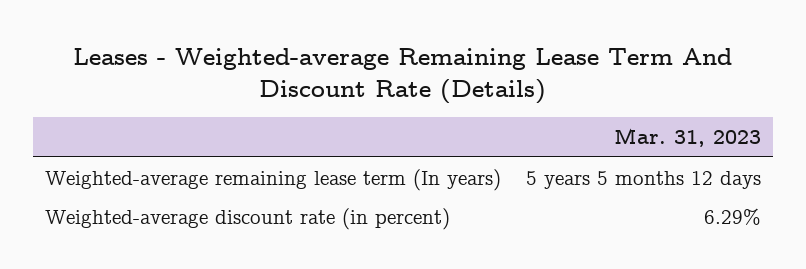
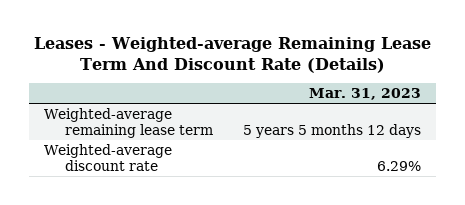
- Weighted-average remaining lease term (In years) | 5 years 5 months 12 days
- Weighted-average discount rate (in percent) | 6.29%
+ Weighted-average remaining lease term | 5 years 5 months 12 days
+ Weighted-average discount rate | 6.29%

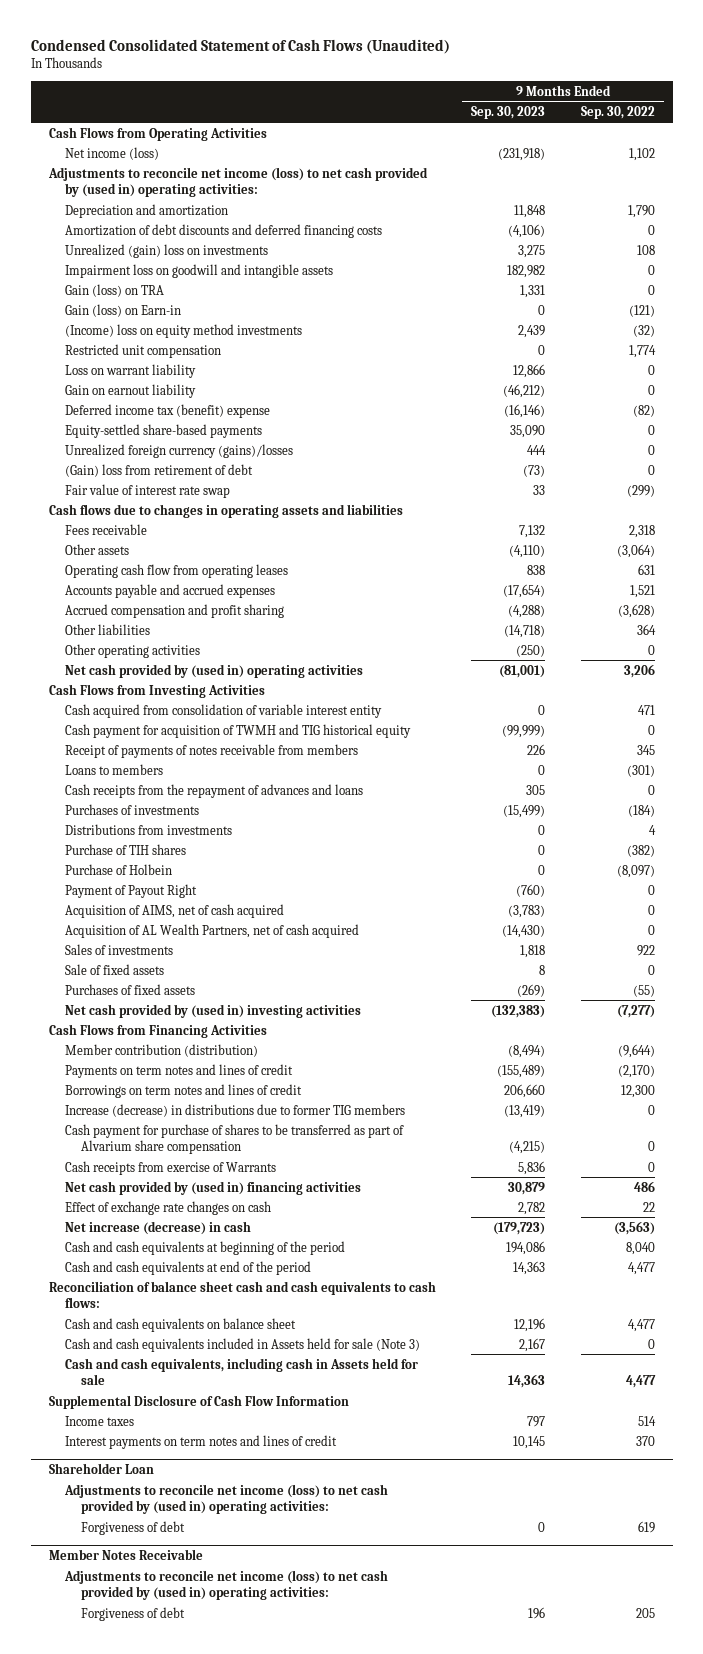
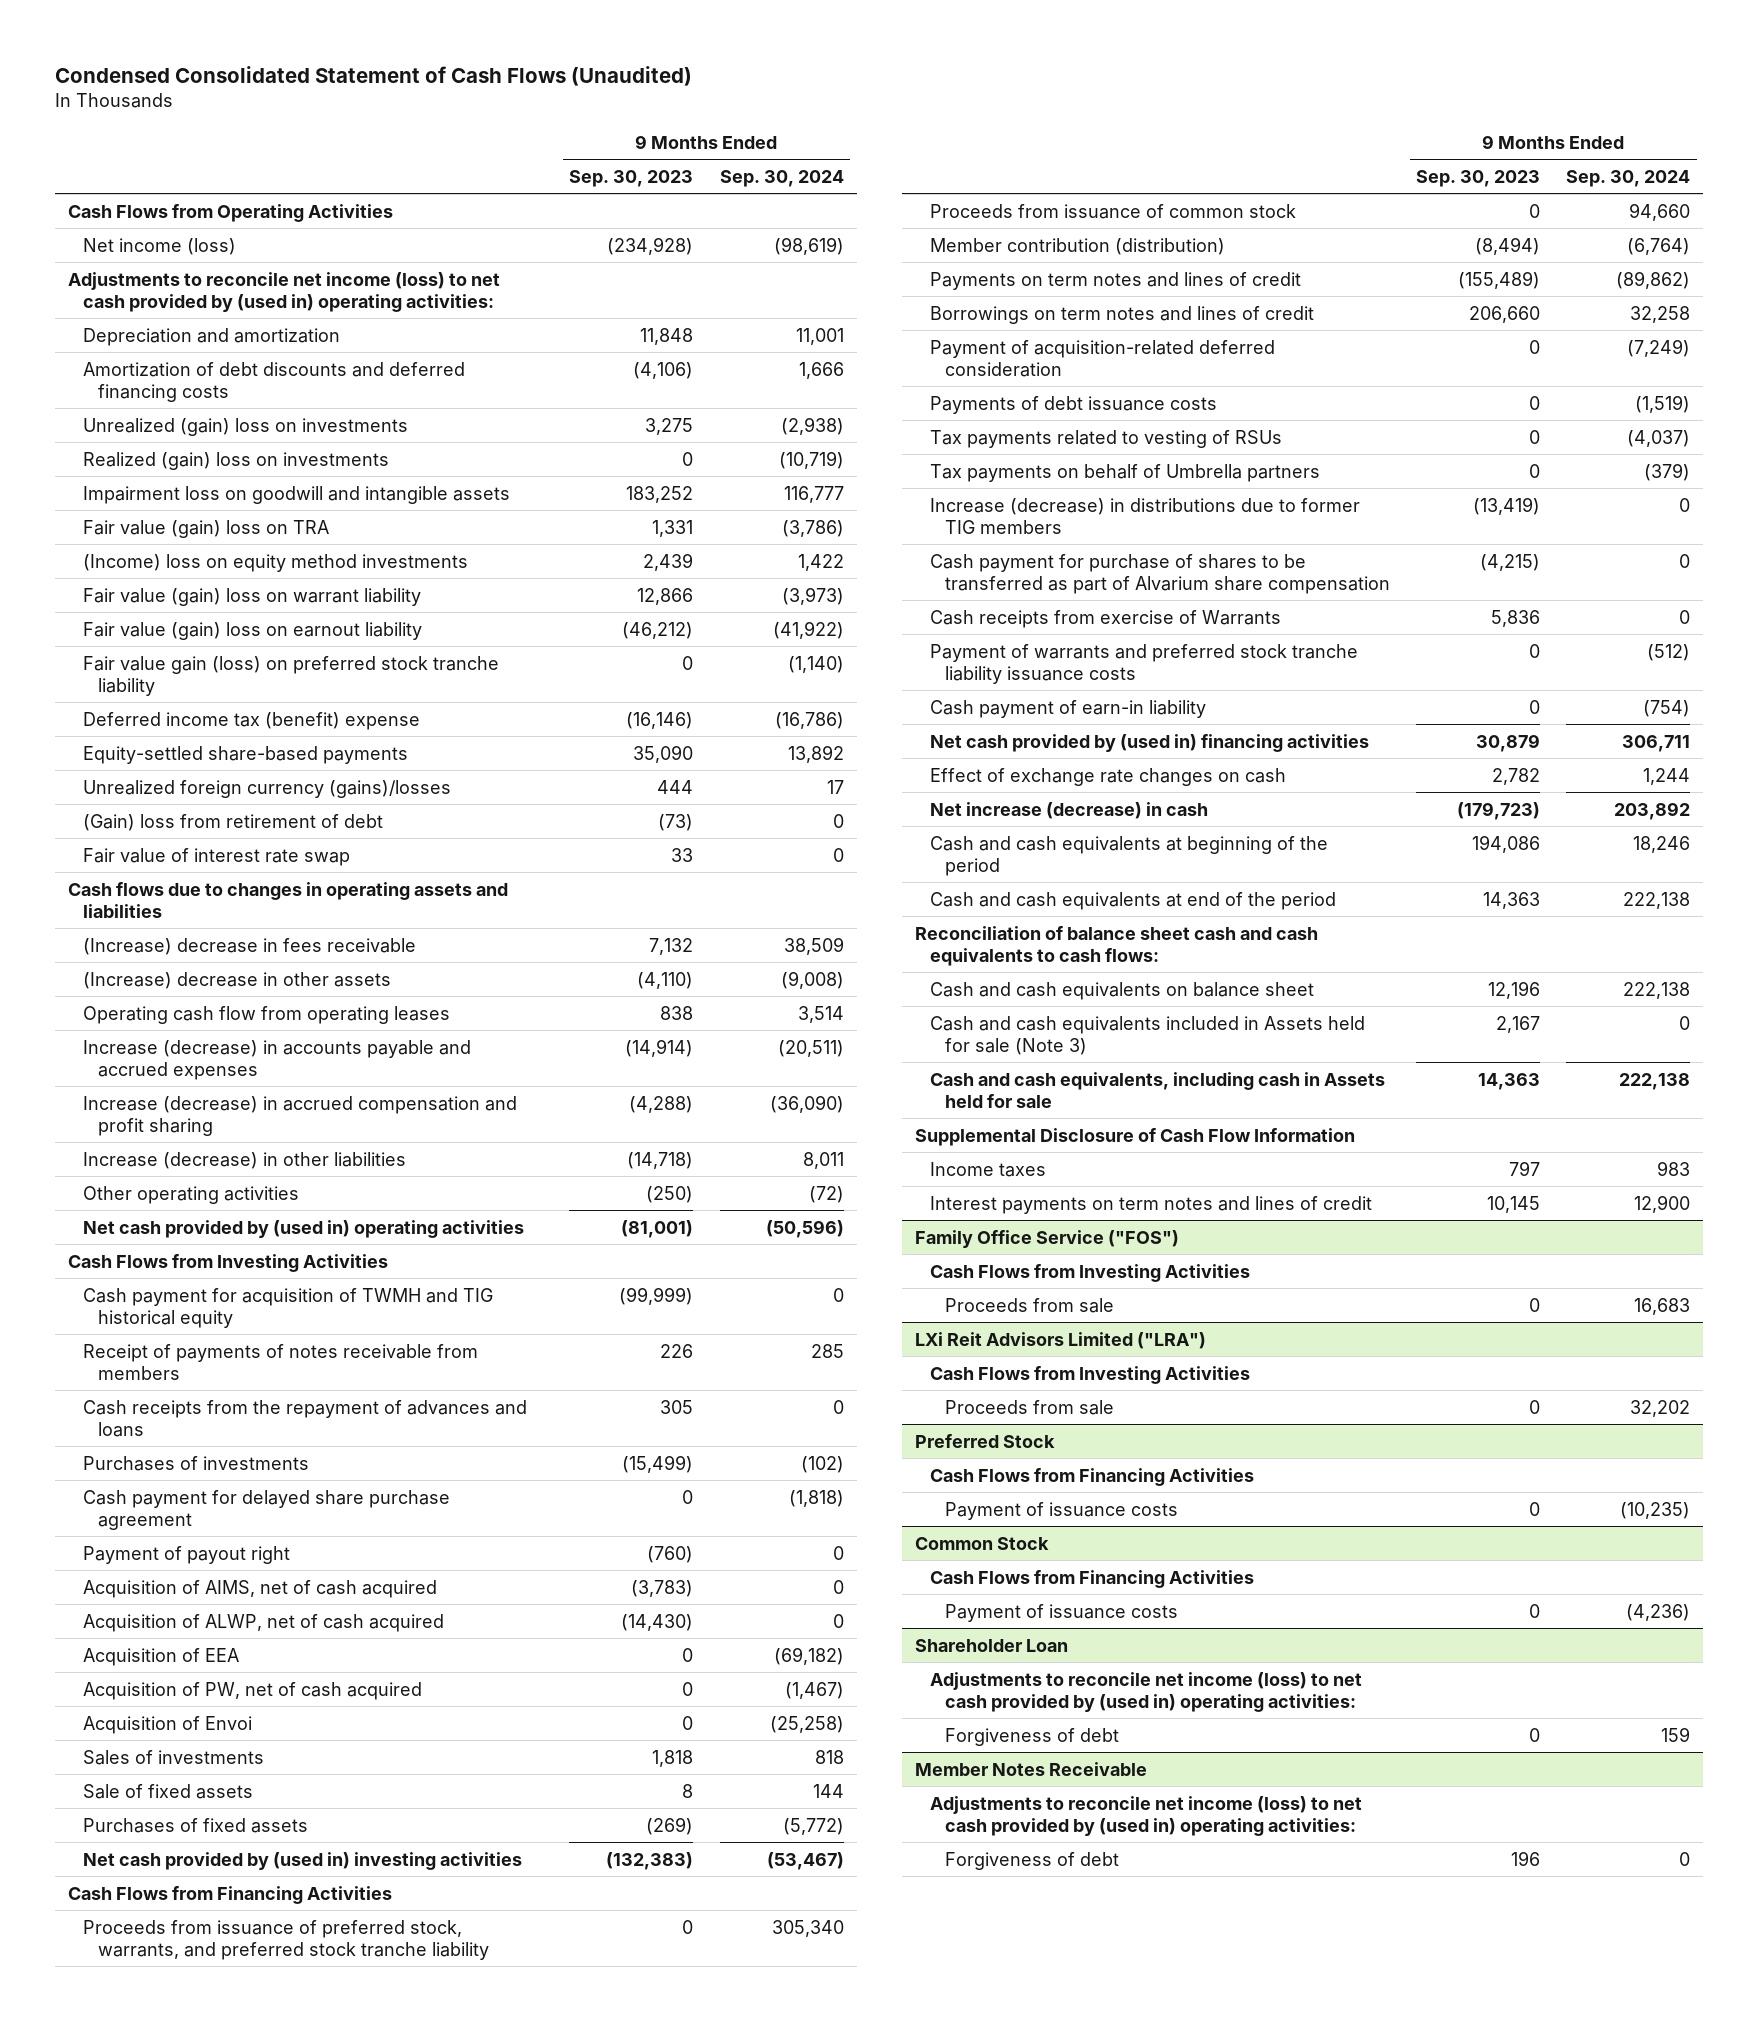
- | 9 Months Ended Sep. 30, 2023 | 9 Months Ended Sep. 30, 2022
+ | 9 Months Ended Sep. 30, 2023 | 9 Months Ended Sep. 30, 2024
- Net income (loss) | (231,918) | 1,102
+ Net income (loss) | (234,928) | (98,619)
- Impairment loss on goodwill and intangible assets | 182,982 | 0
- Gain (loss) on TRA | 1,331 | 0
- Gain (loss) on Earn-in | 0 | (121)
+ Realized (gain) loss on investments | 0 | (10,719)
+ Impairment loss on goodwill and intangible assets | 183,252 | 116,777
+ Fair value (gain) loss on TRA | 1,331 | (3,786)
- Restricted unit compensation | 0 | 1,774
- Loss on warrant liability | 12,866 | 0
- Gain on earnout liability | (46,212) | 0
+ Fair value (gain) loss on warrant liability | 12,866 | (3,973)
+ Fair value (gain) loss on earnout liability | (46,212) | (41,922)
+ Fair value gain (loss) on preferred stock tranche liability | 0 | (1,140)
- Fees receivable | 7,132 | 2,318
- Other assets | (4,110) | (3,064)
+ (Increase) decrease in fees receivable | 7,132 | 38,509
+ (Increase) decrease in other assets | (4,110) | (9,008)
- Accounts payable and accrued expenses | (17,654) | 1,521
- Accrued compensation and profit sharing | (4,288) | (3,628)
- Other liabilities | (14,718) | 364
+ Increase (decrease) in accounts payable and accrued expenses | (14,914) | (20,511)
+ Increase (decrease) in accrued compensation and profit sharing | (4,288) | (36,090)
+ Increase (decrease) in other liabilities | (14,718) | 8,011
- Cash acquired from consolidation of variable interest entity | 0 | 471
- Loans to members | 0 | (301)
- Distributions from investments | 0 | 4
- Purchase of TIH shares | 0 | (382)
- Purchase of Holbein | 0 | (8,097)
- Payment of Payout Right | (760) | 0
+ Cash payment for delayed share purchase agreement | 0 | (1,818)
+ Payment of payout right | (760) | 0
- Acquisition of AL Wealth Partners, net of cash acquired | (14,430) | 0
+ Acquisition of ALWP, net of cash acquired | (14,430) | 0
+ Acquisition of EEA | 0 | (69,182)
+ Acquisition of PW, net of cash acquired | 0 | (1,467)
+ Acquisition of Envoi | 0 | (25,258)
+ Proceeds from issuance of preferred stock, warrants, and preferred stock tranche liability | 0 | 305,340
+ Proceeds from issuance of common stock | 0 | 94,660
+ Payment of acquisition-related deferred consideration | 0 | (7,249)
+ Payments of debt issuance costs | 0 | (1,519)
+ Tax payments related to vesting of RSUs | 0 | (4,037)
+ Tax payments on behalf of Umbrella partners | 0 | (379)
+ Payment of warrants and preferred stock tranche liability issuance costs | 0 | (512)
+ Cash payment of earn-in liability | 0 | (754)
+ Family Office Service ("FOS")
+ Cash Flows from Investing Activities
+ Proceeds from sale | 0 | 16,683
+ LXi Reit Advisors Limited ("LRA")
+ Cash Flows from Investing Activities
+ Proceeds from sale | 0 | 32,202
+ Preferred Stock
+ Cash Flows from Financing Activities
+ Payment of issuance costs | 0 | (10,235)
+ Common Stock
+ Cash Flows from Financing Activities
+ Payment of issuance costs | 0 | (4,236)

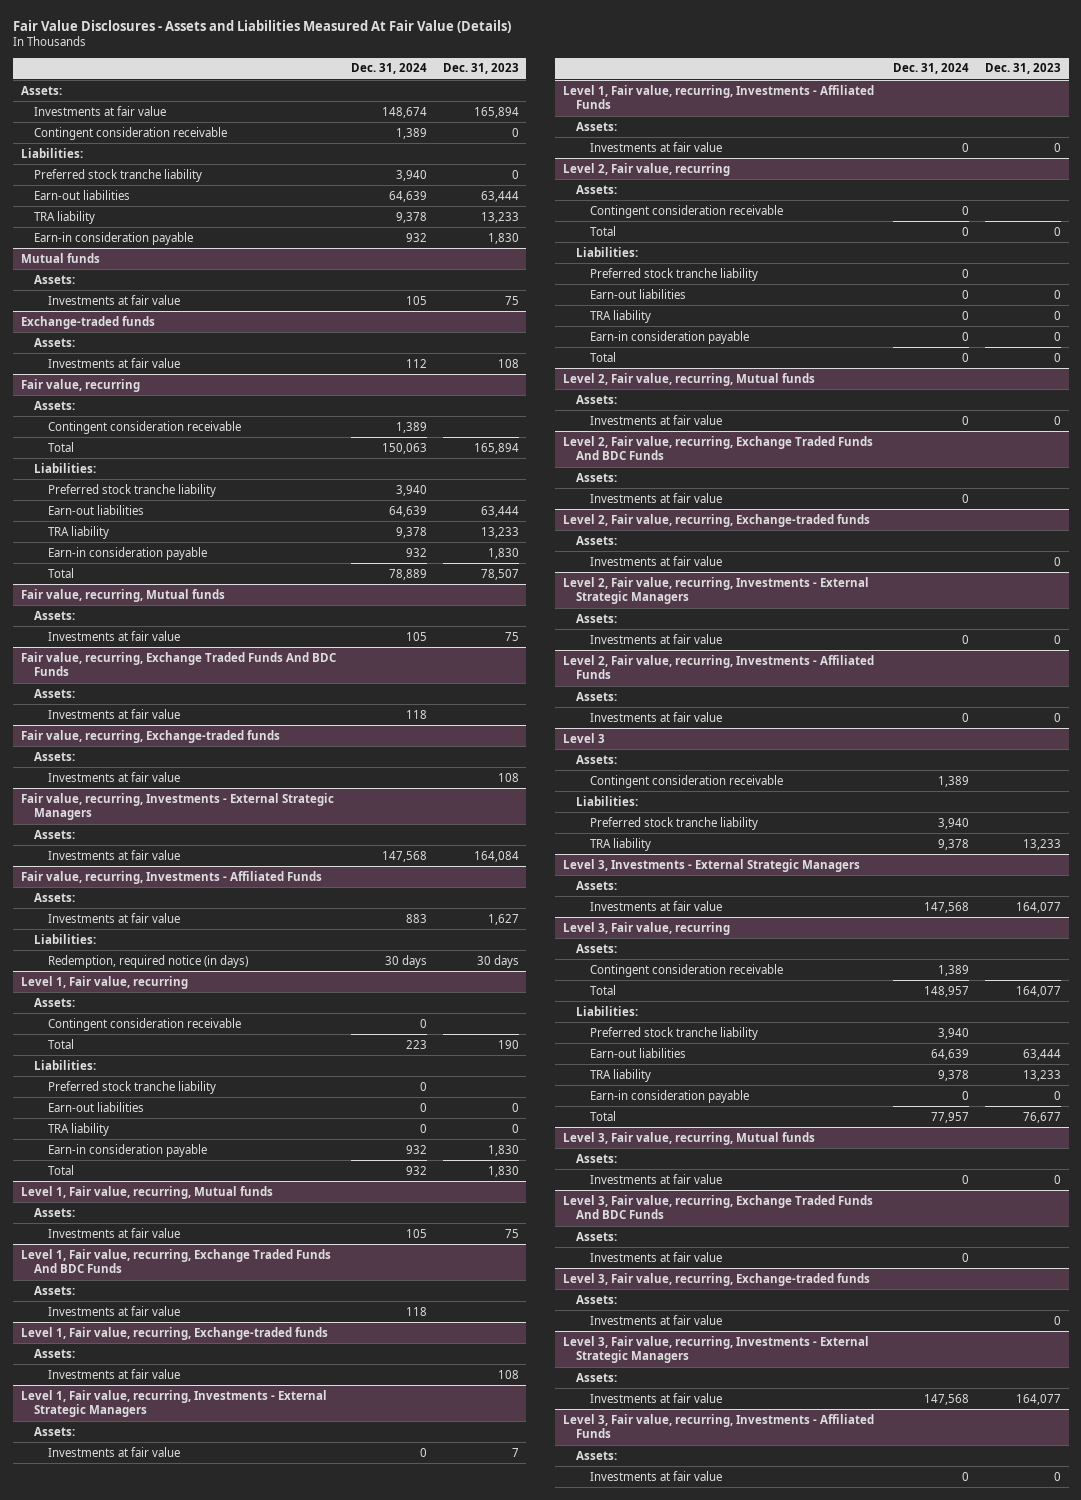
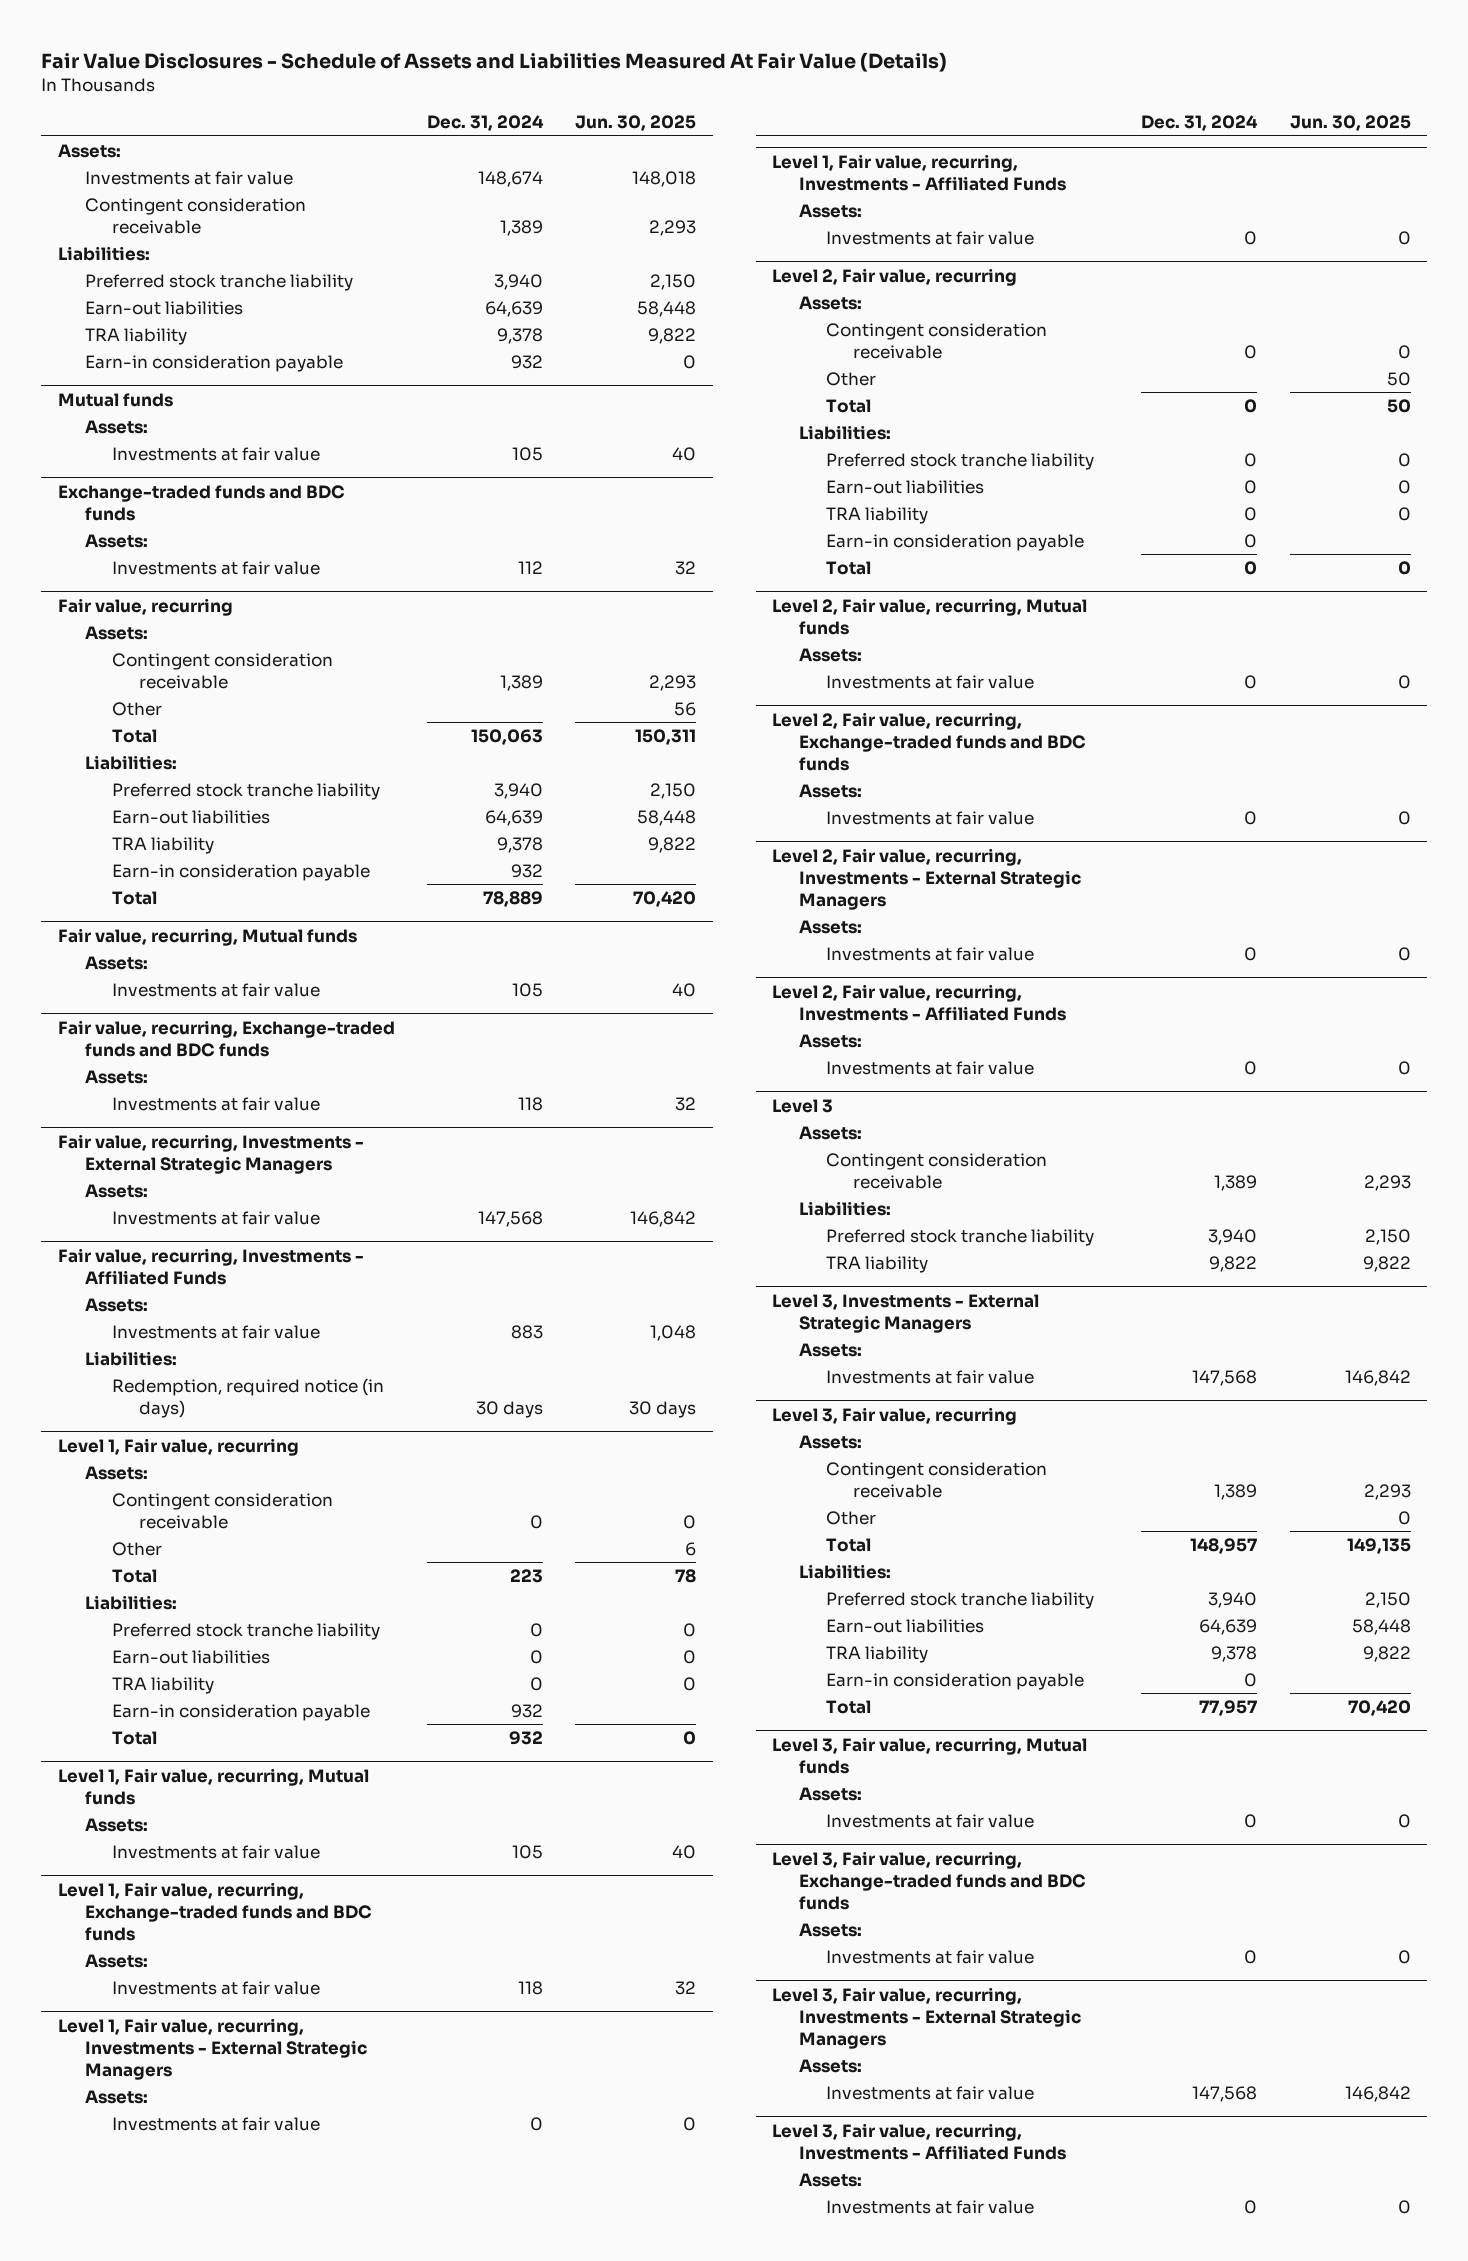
- Fair Value Disclosures - Assets and Liabilities Measured At Fair Value (Details)
+ Fair Value Disclosures - Schedule of Assets and Liabilities Measured At Fair Value (Details)
- | Dec. 31, 2024 | Dec. 31, 2023
+ | Dec. 31, 2024 | Jun. 30, 2025
- Exchange-traded funds
+ Exchange-traded funds and BDC funds
@ Fair value, recurring
+ Other | | 56
- Fair value, recurring, Exchange Traded Funds And BDC Funds
+ Fair value, recurring, Exchange-traded funds and BDC funds
- Fair value, recurring, Exchange-traded funds
- Assets:
- Investments at fair value | | 108
@ Level 1, Fair value, recurring
+ Other | | 6
- Level 1, Fair value, recurring, Exchange Traded Funds And BDC Funds
+ Level 1, Fair value, recurring, Exchange-traded funds and BDC funds
- Level 1, Fair value, recurring, Exchange-traded funds
- Assets:
- Investments at fair value | | 108
@ Level 2, Fair value, recurring
+ Other | | 50
- Level 2, Fair value, recurring, Exchange Traded Funds And BDC Funds
+ Level 2, Fair value, recurring, Exchange-traded funds and BDC funds
- Level 2, Fair value, recurring, Exchange-traded funds
- Assets:
- Investments at fair value | | 0
@ Level 3
- TRA liability | 9,378 | 13,233
+ TRA liability | 9,822 | 9,822
@ Level 3, Fair value, recurring
+ Other | | 0
- Level 3, Fair value, recurring, Exchange Traded Funds And BDC Funds
+ Level 3, Fair value, recurring, Exchange-traded funds and BDC funds
- Level 3, Fair value, recurring, Exchange-traded funds
- Assets:
- Investments at fair value | | 0

